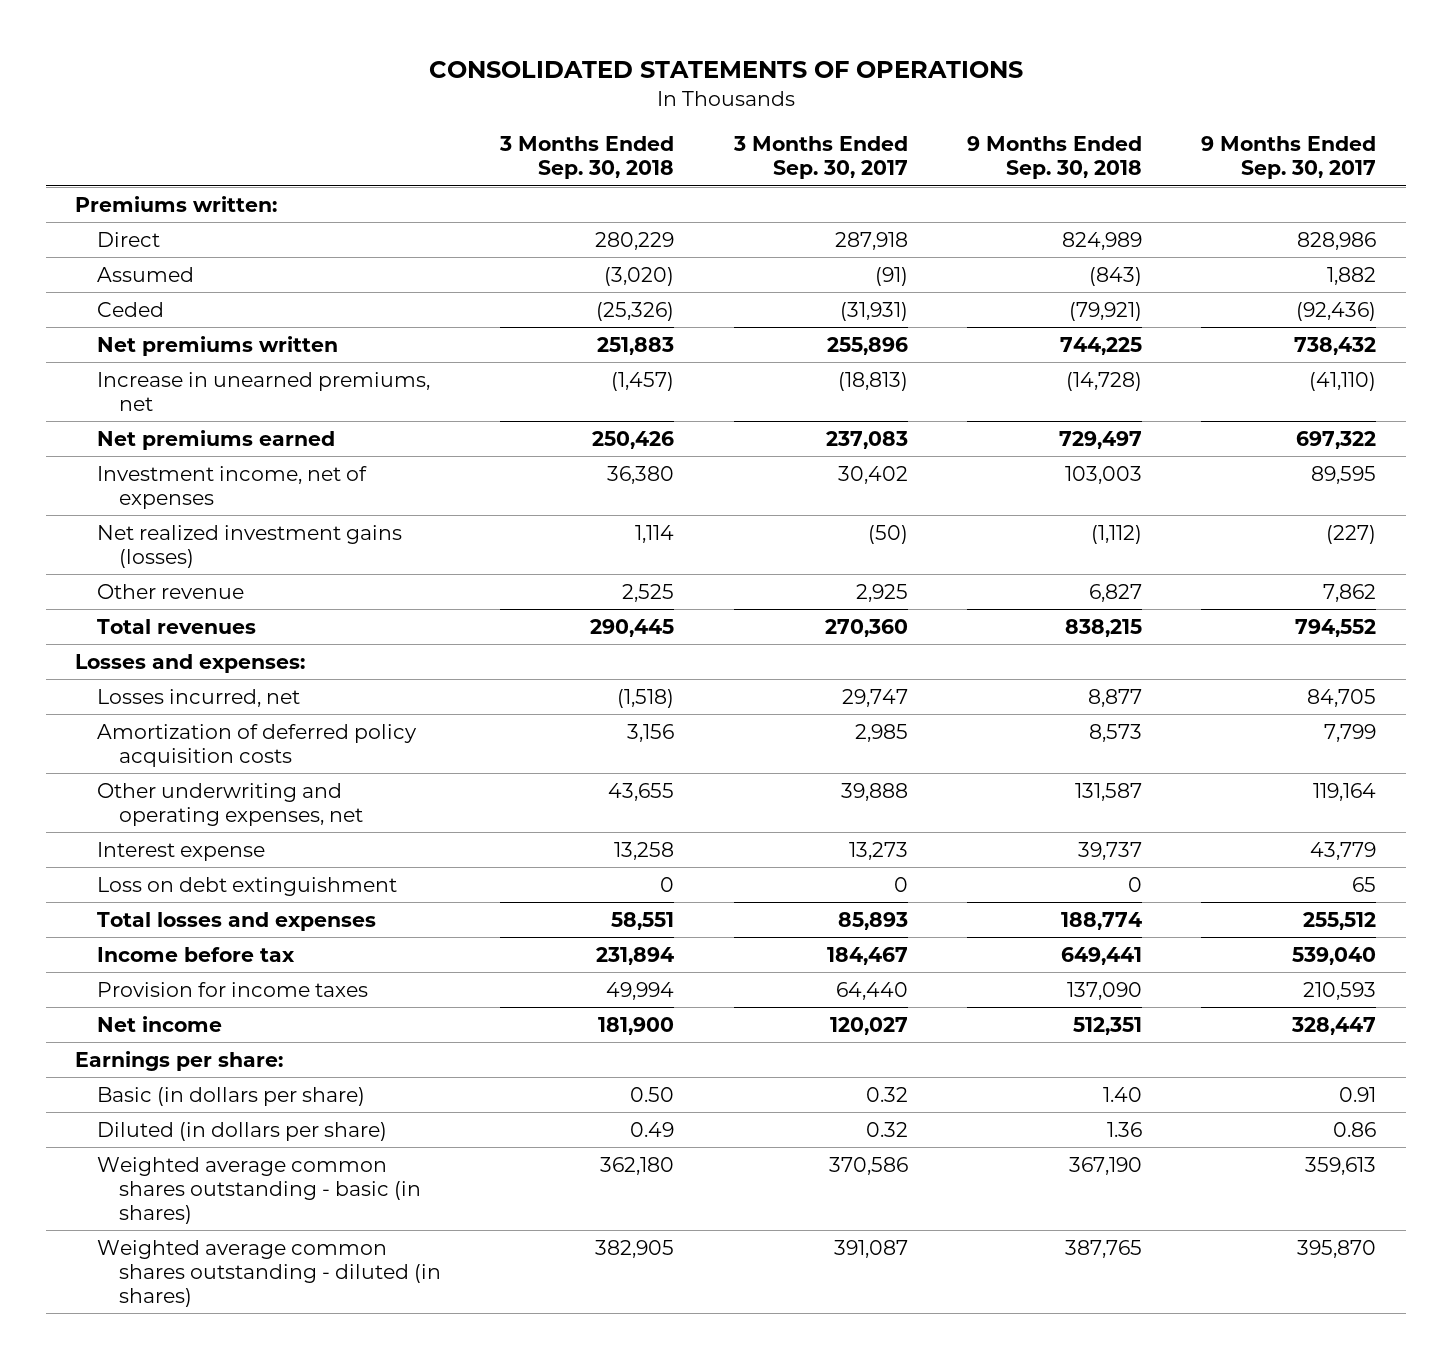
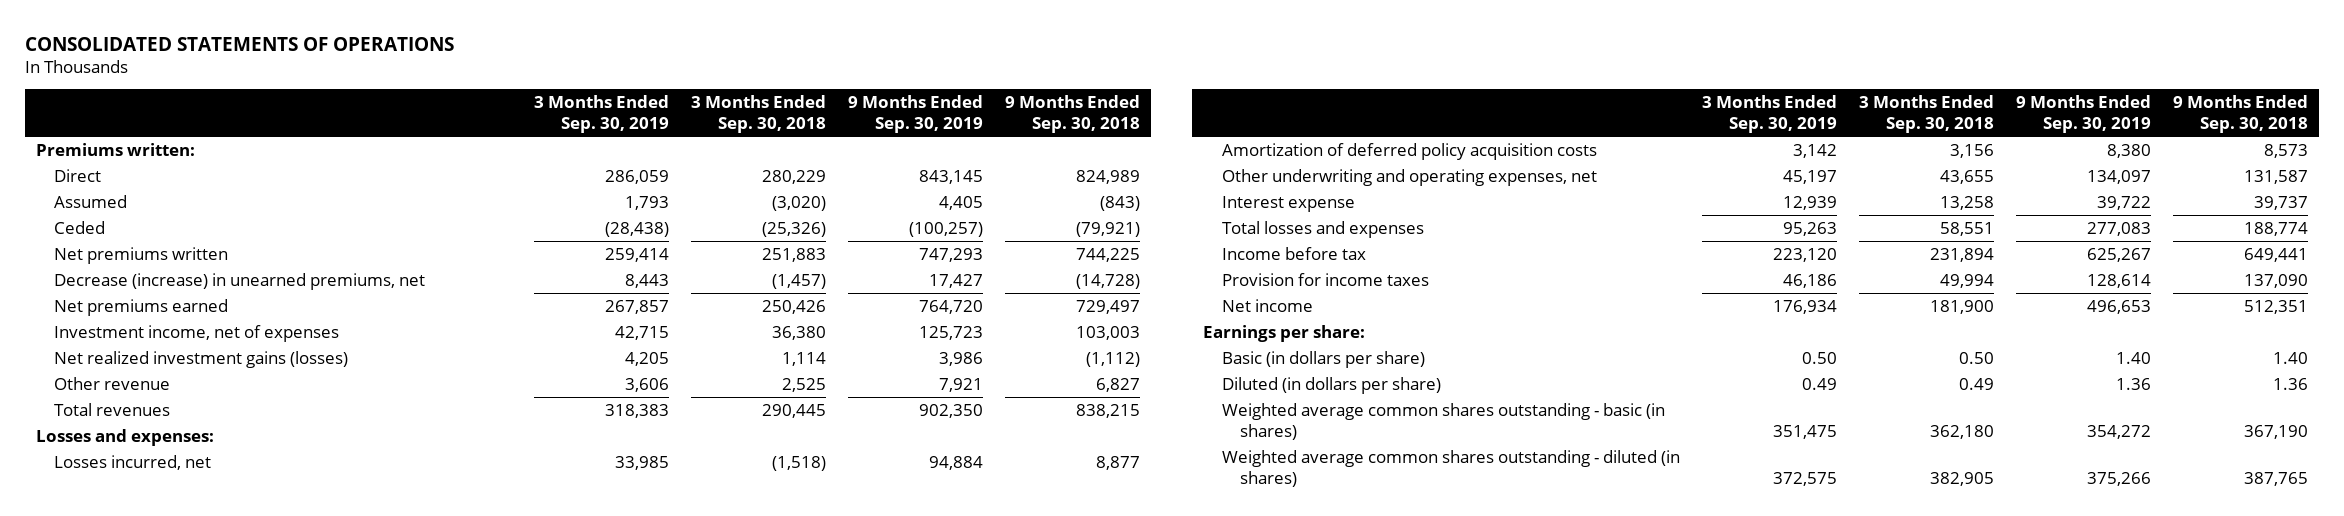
- | 3 Months Ended Sep. 30, 2018 | 3 Months Ended Sep. 30, 2017 | 9 Months Ended Sep. 30, 2018 | 9 Months Ended Sep. 30, 2017
+ | 3 Months Ended Sep. 30, 2019 | 3 Months Ended Sep. 30, 2018 | 9 Months Ended Sep. 30, 2019 | 9 Months Ended Sep. 30, 2018
- Increase in unearned premiums, net | (1,457) | (18,813) | (14,728) | (41,110)
+ Decrease (increase) in unearned premiums, net | 8,443 | (1,457) | 17,427 | (14,728)
- Loss on debt extinguishment | 0 | 0 | 0 | 65

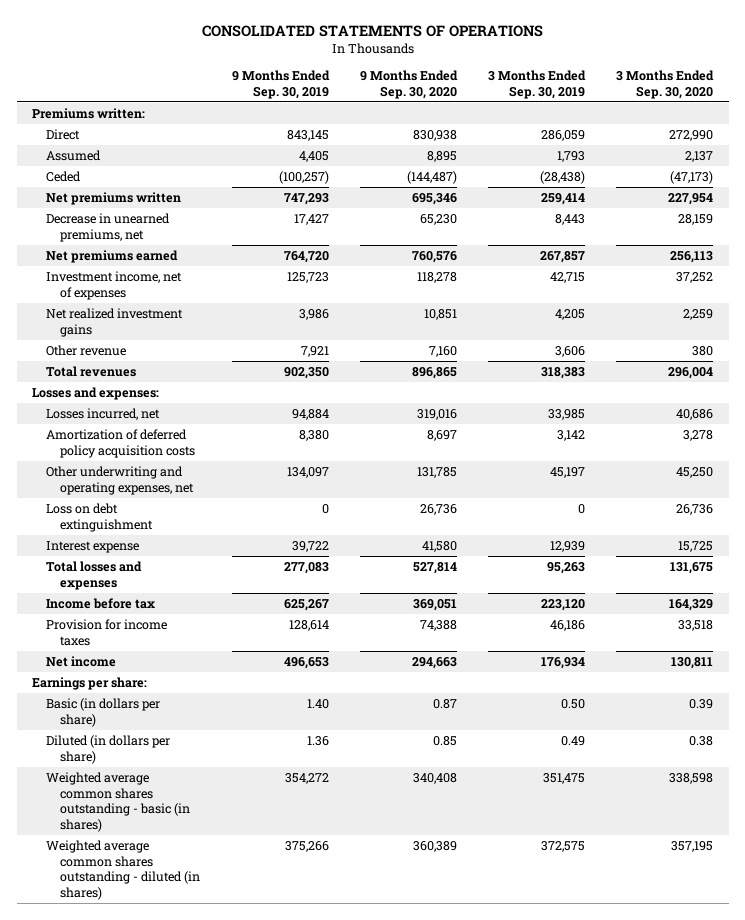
- | 3 Months Ended Sep. 30, 2019 | 3 Months Ended Sep. 30, 2018 | 9 Months Ended Sep. 30, 2019 | 9 Months Ended Sep. 30, 2018
+ | 9 Months Ended Sep. 30, 2019 | 9 Months Ended Sep. 30, 2020 | 3 Months Ended Sep. 30, 2019 | 3 Months Ended Sep. 30, 2020
- Decrease (increase) in unearned premiums, net | 8,443 | (1,457) | 17,427 | (14,728)
+ Decrease in unearned premiums, net | 17,427 | 65,230 | 8,443 | 28,159
- Net realized investment gains (losses) | 4,205 | 1,114 | 3,986 | (1,112)
+ Net realized investment gains | 3,986 | 10,851 | 4,205 | 2,259
+ Loss on debt extinguishment | 0 | 26,736 | 0 | 26,736

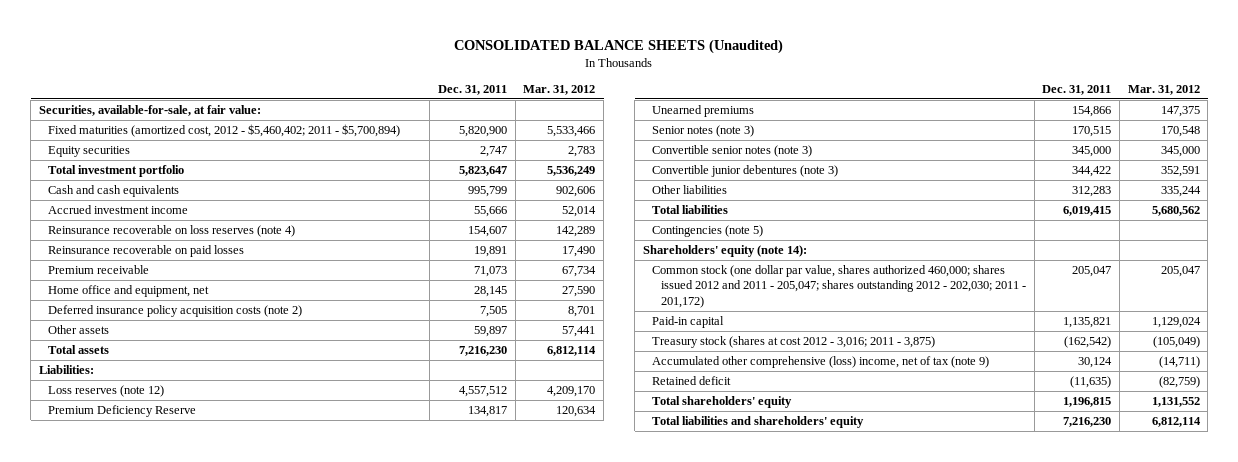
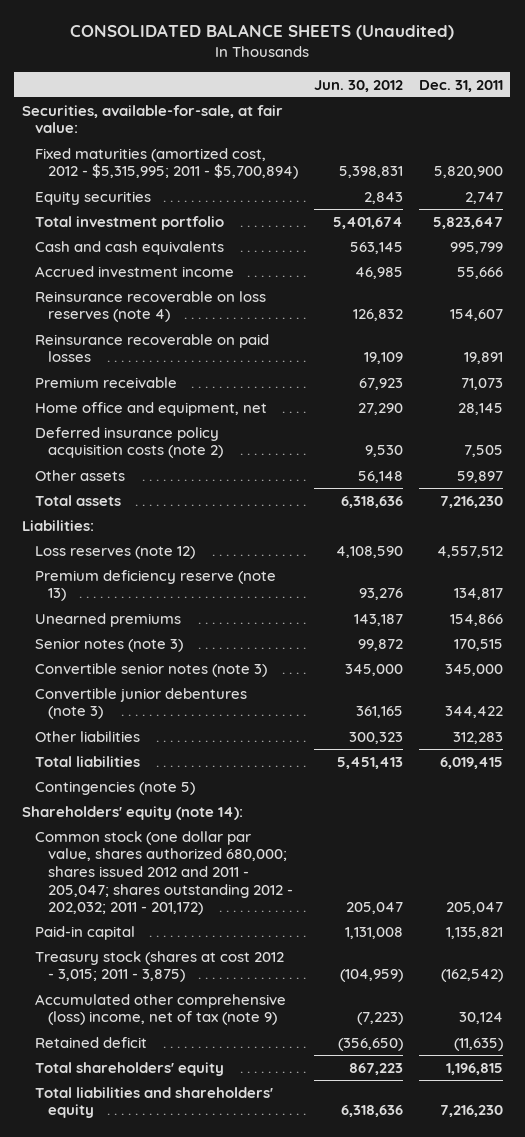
- | Dec. 31, 2011 | Mar. 31, 2012
+ | Jun. 30, 2012 | Dec. 31, 2011
- Fixed maturities (amortized cost, 2012 - $5,460,402; 2011 - $5,700,894) | 5,820,900 | 5,533,466
+ Fixed maturities (amortized cost, 2012 - $5,315,995; 2011 - $5,700,894) | 5,398,831 | 5,820,900
- Premium Deficiency Reserve | 134,817 | 120,634
+ Premium deficiency reserve (note 13) | 93,276 | 134,817
- Common stock (one dollar par value, shares authorized 460,000; shares issued 2012 and 2011 - 205,047; shares outstanding 2012 - 202,030; 2011 - 201,172) | 205,047 | 205,047
+ Common stock (one dollar par value, shares authorized 680,000; shares issued 2012 and 2011 - 205,047; shares outstanding 2012 - 202,032; 2011 - 201,172) | 205,047 | 205,047
- Treasury stock (shares at cost 2012 - 3,016; 2011 - 3,875) | (162,542) | (105,049)
+ Treasury stock (shares at cost 2012 - 3,015; 2011 - 3,875) | (104,959) | (162,542)

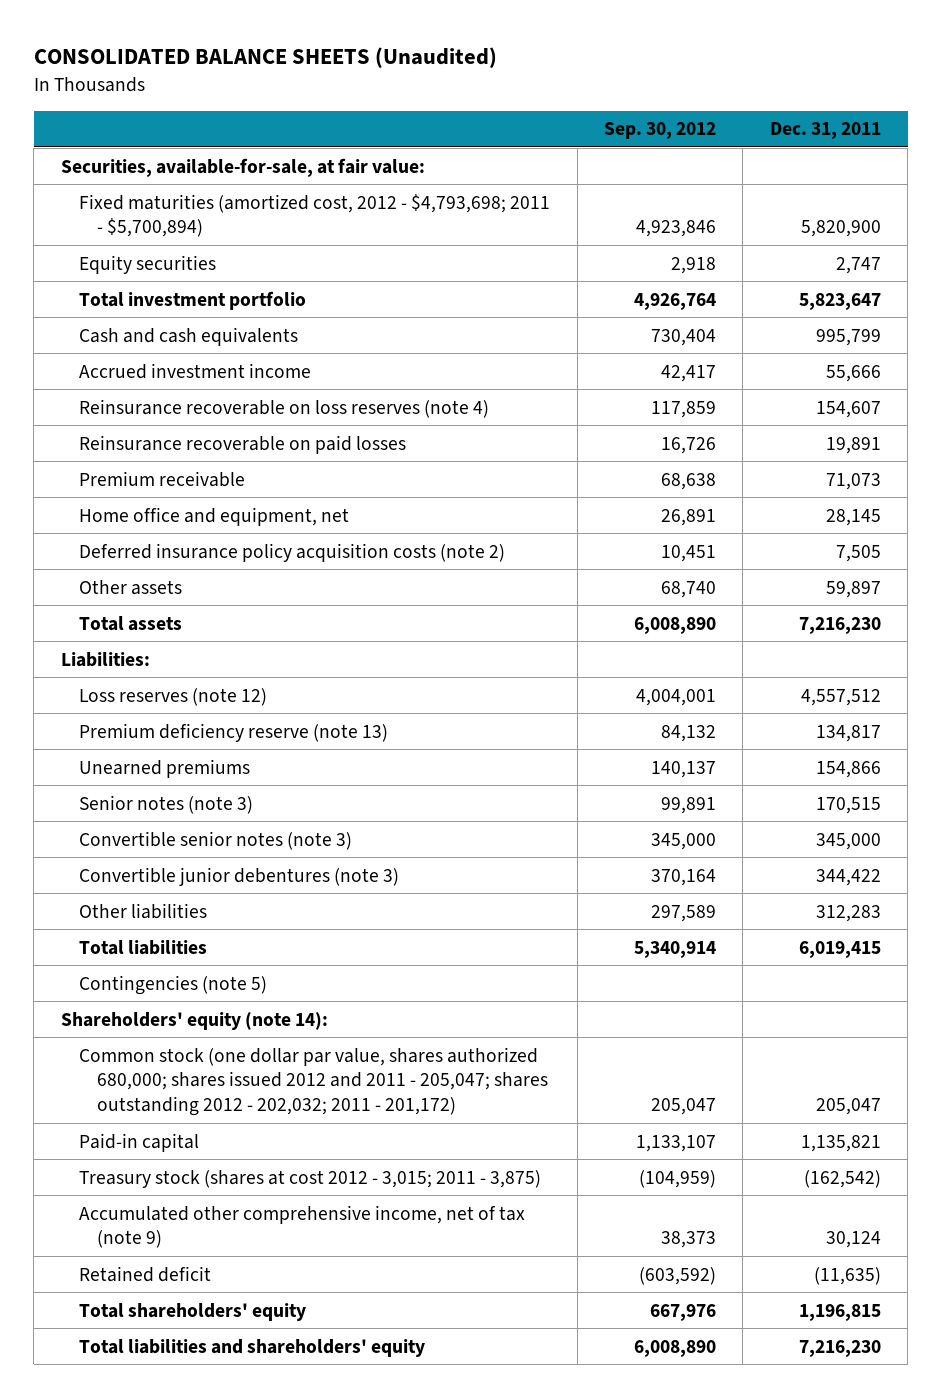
- | Jun. 30, 2012 | Dec. 31, 2011
+ | Sep. 30, 2012 | Dec. 31, 2011
- Fixed maturities (amortized cost, 2012 - $5,315,995; 2011 - $5,700,894) | 5,398,831 | 5,820,900
+ Fixed maturities (amortized cost, 2012 - $4,793,698; 2011 - $5,700,894) | 4,923,846 | 5,820,900
- Accumulated other comprehensive (loss) income, net of tax (note 9) | (7,223) | 30,124
+ Accumulated other comprehensive income, net of tax (note 9) | 38,373 | 30,124

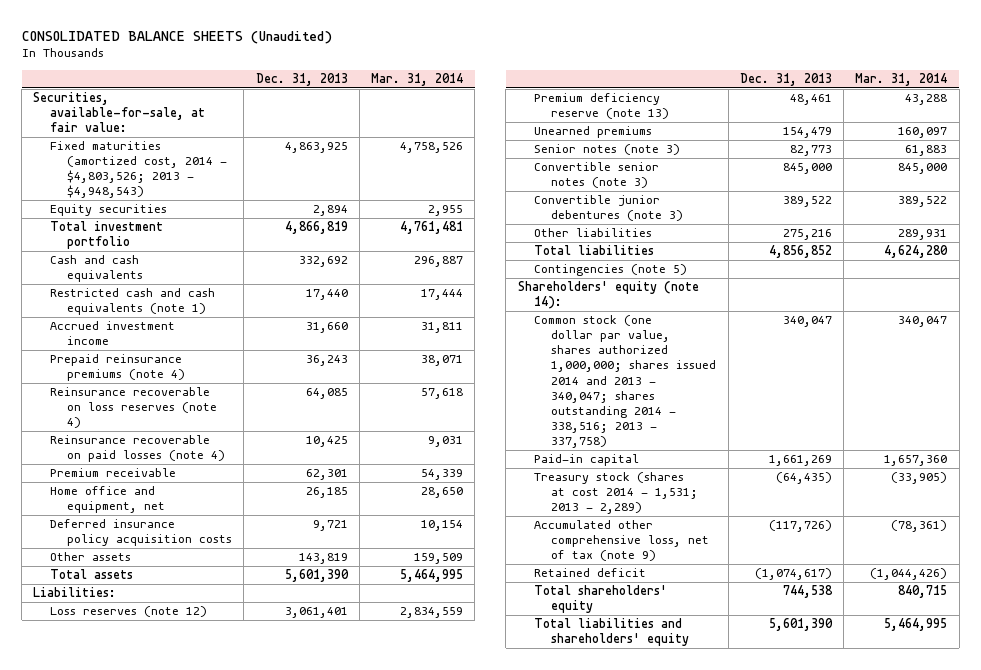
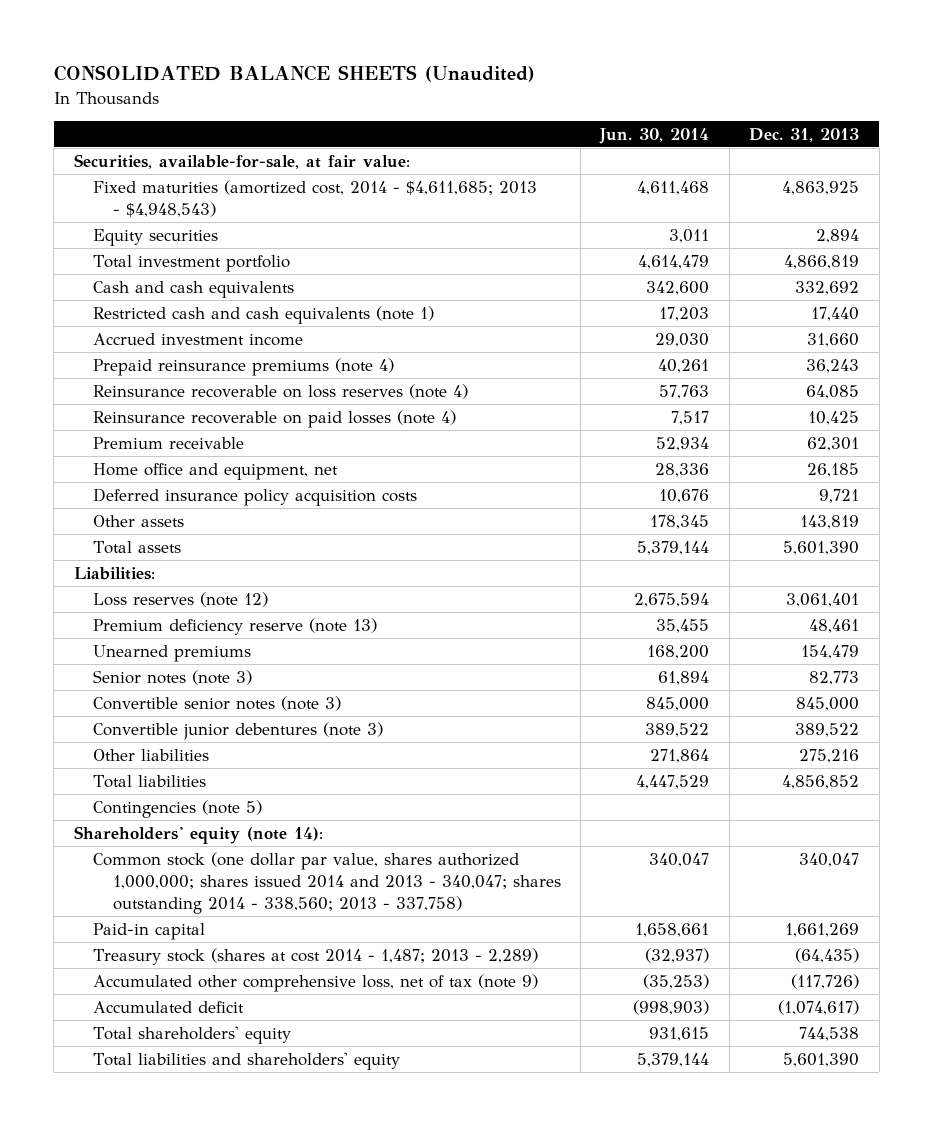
- | Dec. 31, 2013 | Mar. 31, 2014
+ | Jun. 30, 2014 | Dec. 31, 2013
- Fixed maturities (amortized cost, 2014 - $4,803,526; 2013 - $4,948,543) | 4,863,925 | 4,758,526
+ Fixed maturities (amortized cost, 2014 - $4,611,685; 2013 - $4,948,543) | 4,611,468 | 4,863,925
- Common stock (one dollar par value, shares authorized 1,000,000; shares issued 2014 and 2013 - 340,047; shares outstanding 2014 - 338,516; 2013 - 337,758) | 340,047 | 340,047
+ Common stock (one dollar par value, shares authorized 1,000,000; shares issued 2014 and 2013 - 340,047; shares outstanding 2014 - 338,560; 2013 - 337,758) | 340,047 | 340,047
- Treasury stock (shares at cost 2014 - 1,531; 2013 - 2,289) | (64,435) | (33,905)
+ Treasury stock (shares at cost 2014 - 1,487; 2013 - 2,289) | (32,937) | (64,435)
- Retained deficit | (1,074,617) | (1,044,426)
+ Accumulated deficit | (998,903) | (1,074,617)

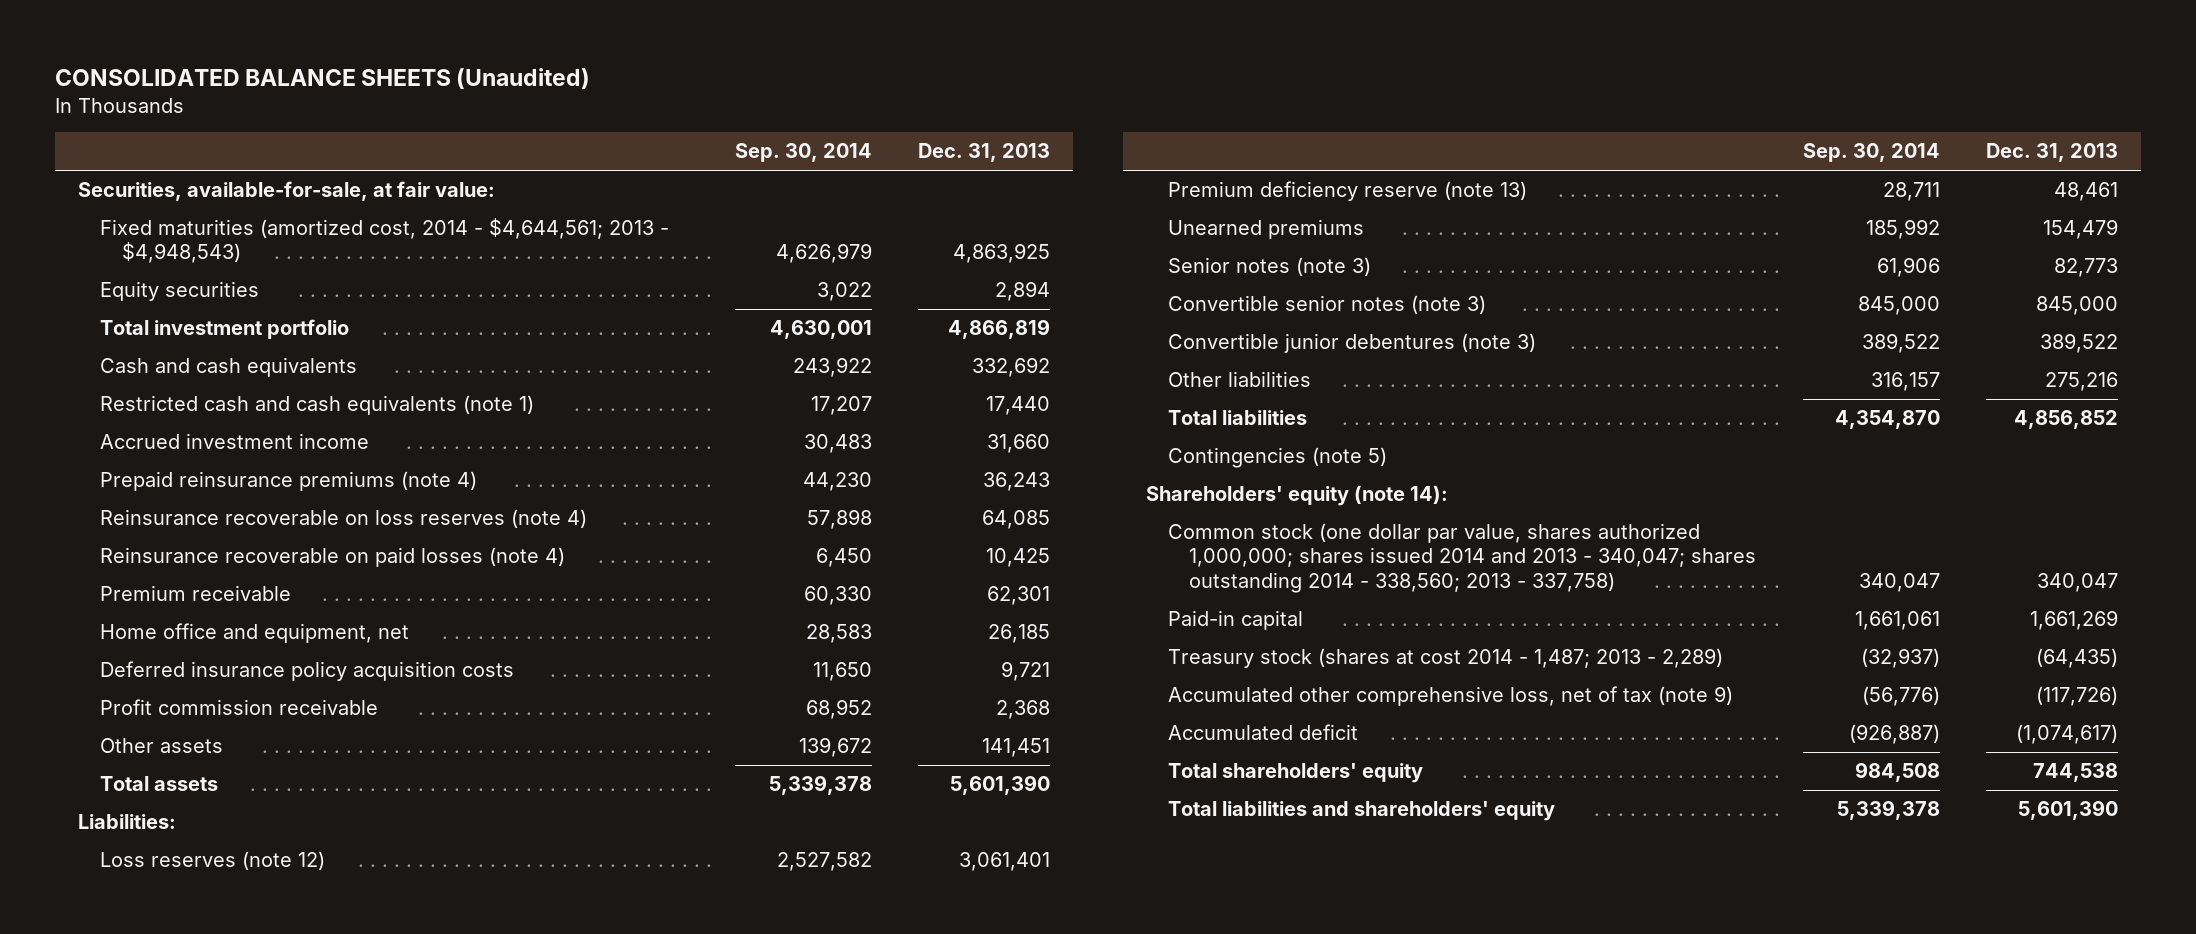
- | Jun. 30, 2014 | Dec. 31, 2013
+ | Sep. 30, 2014 | Dec. 31, 2013
- Fixed maturities (amortized cost, 2014 - $4,611,685; 2013 - $4,948,543) | 4,611,468 | 4,863,925
+ Fixed maturities (amortized cost, 2014 - $4,644,561; 2013 - $4,948,543) | 4,626,979 | 4,863,925
- Other assets | 178,345 | 143,819
+ Profit commission receivable | 68,952 | 2,368
+ Other assets | 139,672 | 141,451

